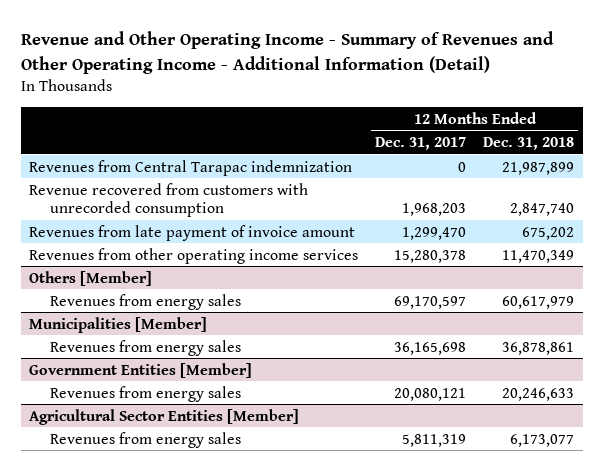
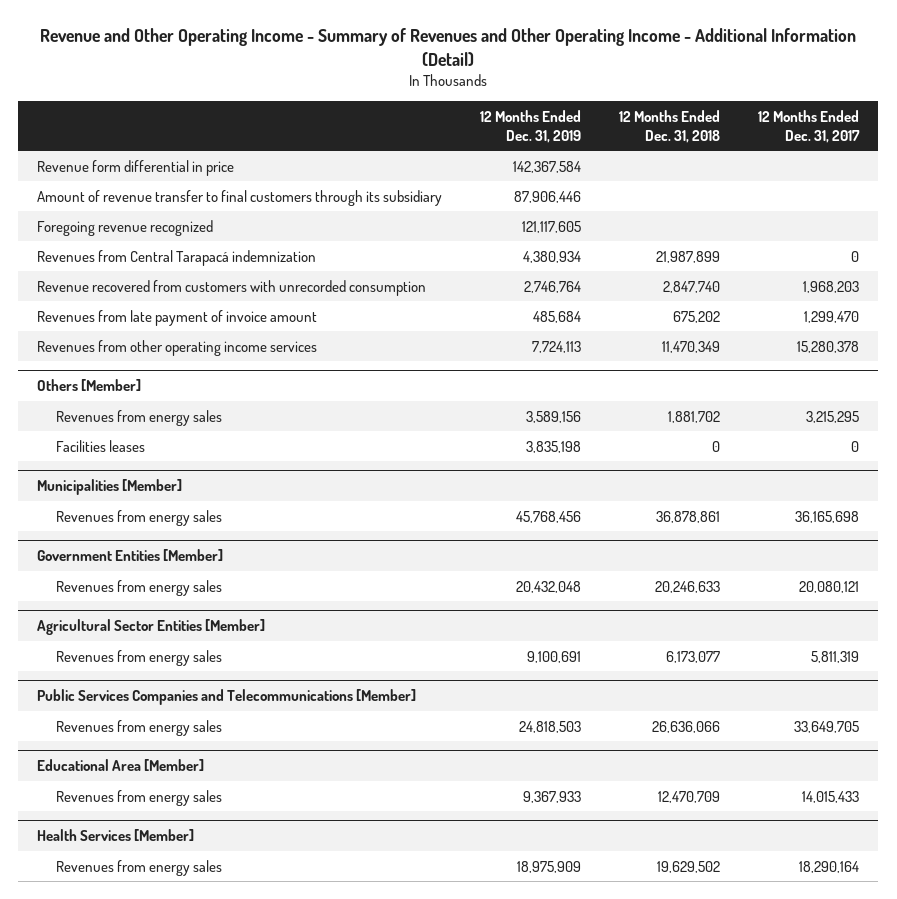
- | 12 Months Ended Dec. 31, 2017 | 12 Months Ended Dec. 31, 2018
+ | 12 Months Ended Dec. 31, 2019 | 12 Months Ended Dec. 31, 2018 | 12 Months Ended Dec. 31, 2017
- Revenues from Central Tarapac indemnization | 0 | 21,987,899
+ Revenue form differential in price | 142,367,584 | |
+ Amount of revenue transfer to final customers through its subsidiary | 87,906,446 | |
+ Foregoing revenue recognized | 121,117,605 | |
+ Revenues from Central Tarapacá indemnization | 4,380,934 | 21,987,899 | 0
@ Others [Member]
- Revenues from energy sales | 69,170,597 | 60,617,979
+ Revenues from energy sales | 3,589,156 | 1,881,702 | 3,215,295
+ Facilities leases | 3,835,198 | 0 | 0
+ Public Services Companies and Telecommunications [Member]
+ Revenues from energy sales | 24,818,503 | 26,636,066 | 33,649,705
+ Educational Area [Member]
+ Revenues from energy sales | 9,367,933 | 12,470,709 | 14,015,433
+ Health Services [Member]
+ Revenues from energy sales | 18,975,909 | 19,629,502 | 18,290,164

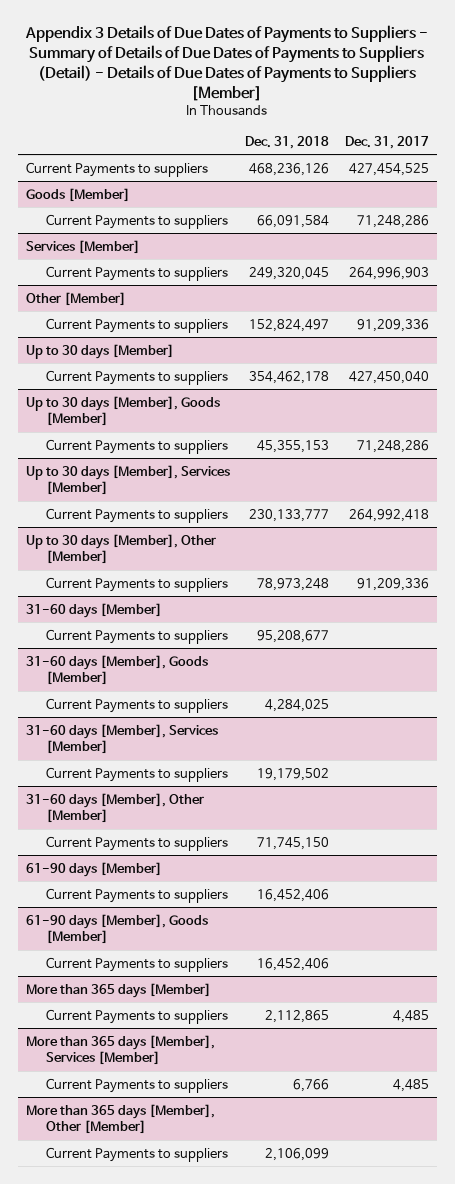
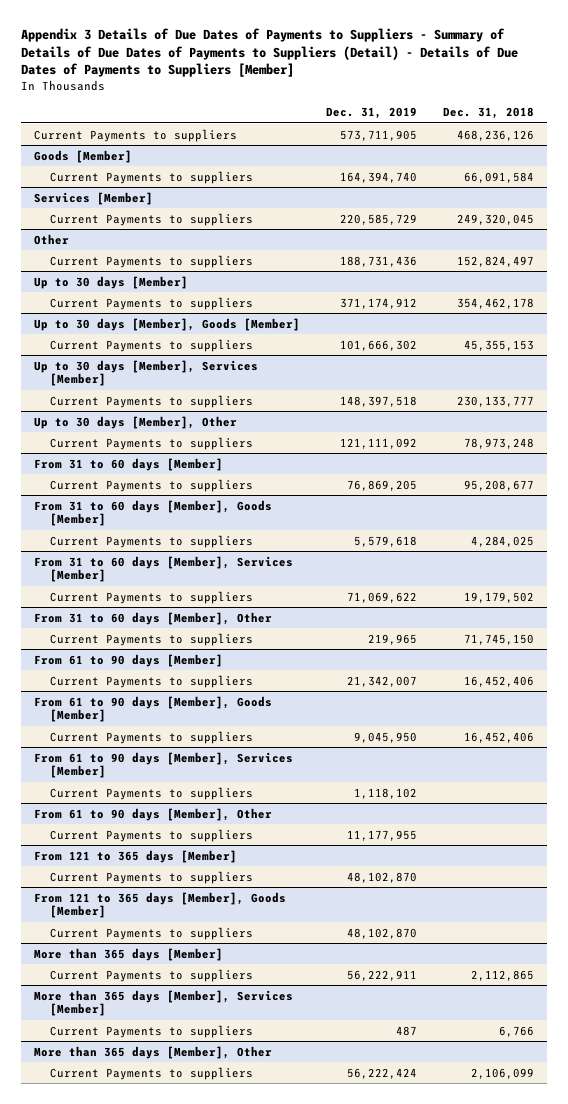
- | Dec. 31, 2018 | Dec. 31, 2017
+ | Dec. 31, 2019 | Dec. 31, 2018
- Other [Member]
+ Other
- Up to 30 days [Member], Other [Member]
+ Up to 30 days [Member], Other
- 31-60 days [Member]
+ From 31 to 60 days [Member]
- 31-60 days [Member], Goods [Member]
+ From 31 to 60 days [Member], Goods [Member]
- 31-60 days [Member], Services [Member]
+ From 31 to 60 days [Member], Services [Member]
- 31-60 days [Member], Other [Member]
+ From 31 to 60 days [Member], Other
- 61-90 days [Member]
+ From 61 to 90 days [Member]
- 61-90 days [Member], Goods [Member]
+ From 61 to 90 days [Member], Goods [Member]
+ From 61 to 90 days [Member], Services [Member]
+ Current Payments to suppliers | 1,118,102 |
+ From 61 to 90 days [Member], Other
+ Current Payments to suppliers | 11,177,955 |
+ From 121 to 365 days [Member]
+ Current Payments to suppliers | 48,102,870 |
+ From 121 to 365 days [Member], Goods [Member]
+ Current Payments to suppliers | 48,102,870 |
- More than 365 days [Member], Other [Member]
+ More than 365 days [Member], Other

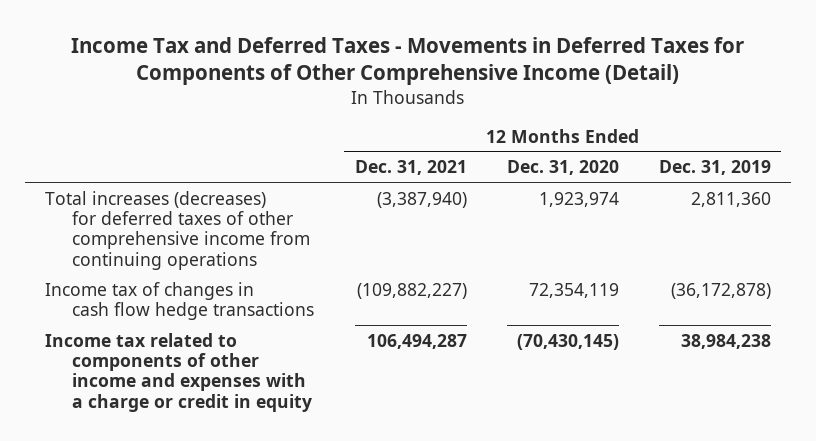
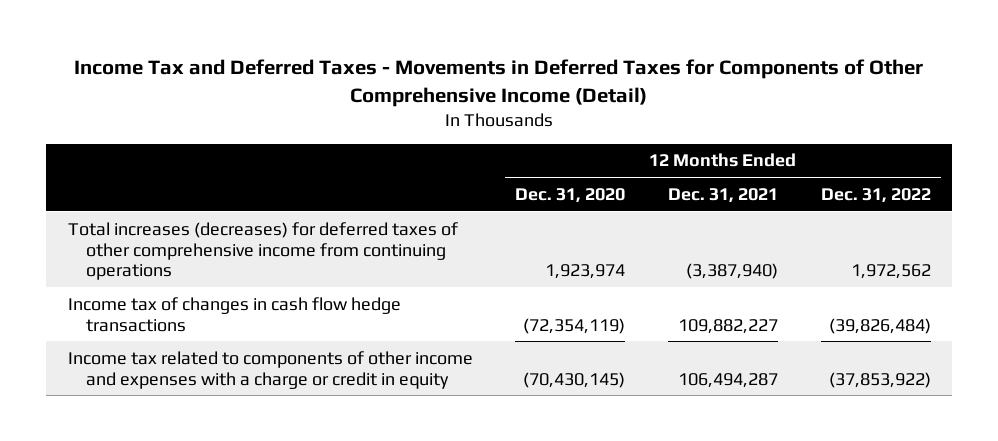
- | 12 Months Ended Dec. 31, 2021 | 12 Months Ended Dec. 31, 2020 | 12 Months Ended Dec. 31, 2019
+ | 12 Months Ended Dec. 31, 2020 | 12 Months Ended Dec. 31, 2021 | 12 Months Ended Dec. 31, 2022
- Income tax of changes in cash flow hedge transactions | (109,882,227) | 72,354,119 | (36,172,878)
+ Income tax of changes in cash flow hedge transactions | (72,354,119) | 109,882,227 | (39,826,484)

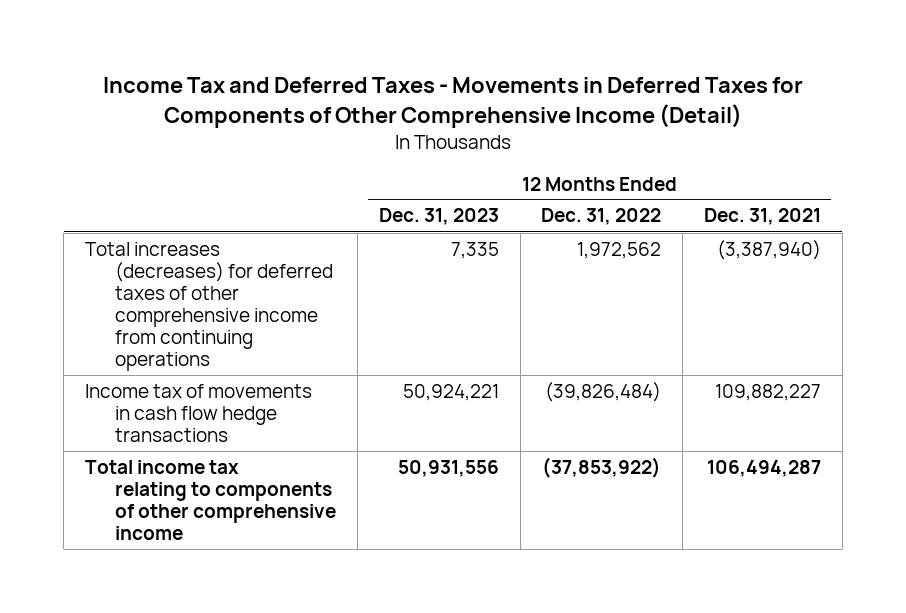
- | 12 Months Ended Dec. 31, 2020 | 12 Months Ended Dec. 31, 2021 | 12 Months Ended Dec. 31, 2022
+ | 12 Months Ended Dec. 31, 2023 | 12 Months Ended Dec. 31, 2022 | 12 Months Ended Dec. 31, 2021
- Income tax of changes in cash flow hedge transactions | (72,354,119) | 109,882,227 | (39,826,484)
- Income tax related to components of other income and expenses with a charge or credit in equity | (70,430,145) | 106,494,287 | (37,853,922)
+ Income tax of movements in cash flow hedge transactions | 50,924,221 | (39,826,484) | 109,882,227
+ Total income tax relating to components of other comprehensive income | 50,931,556 | (37,853,922) | 106,494,287

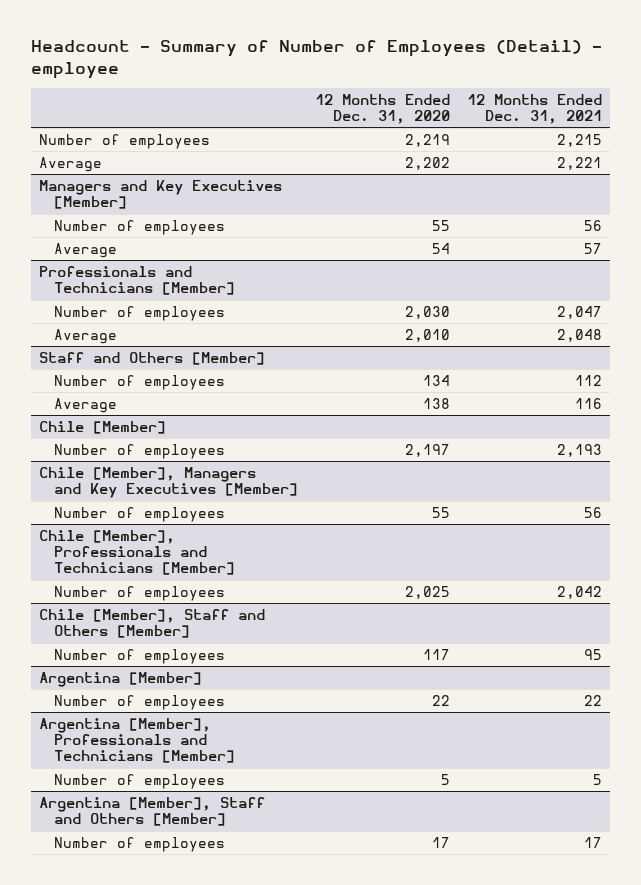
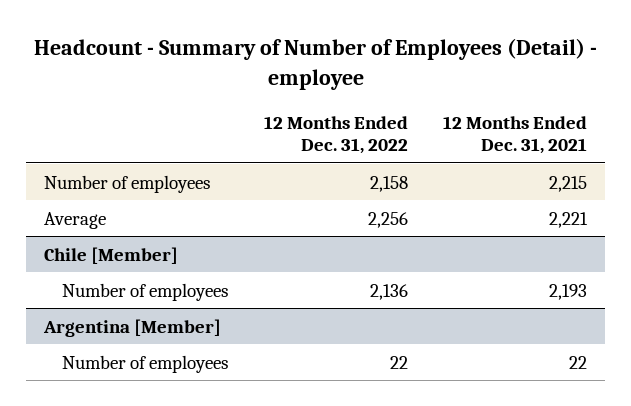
- | 12 Months Ended Dec. 31, 2020 | 12 Months Ended Dec. 31, 2021
+ | 12 Months Ended Dec. 31, 2022 | 12 Months Ended Dec. 31, 2021
- Managers and Key Executives [Member]
- Number of employees | 55 | 56
- Average | 54 | 57
- Professionals and Technicians [Member]
- Number of employees | 2,030 | 2,047
- Average | 2,010 | 2,048
- Staff and Others [Member]
- Number of employees | 134 | 112
- Average | 138 | 116
- Chile [Member], Managers and Key Executives [Member]
- Number of employees | 55 | 56
- Chile [Member], Professionals and Technicians [Member]
- Number of employees | 2,025 | 2,042
- Chile [Member], Staff and Others [Member]
- Number of employees | 117 | 95
- Argentina [Member], Professionals and Technicians [Member]
- Number of employees | 5 | 5
- Argentina [Member], Staff and Others [Member]
- Number of employees | 17 | 17

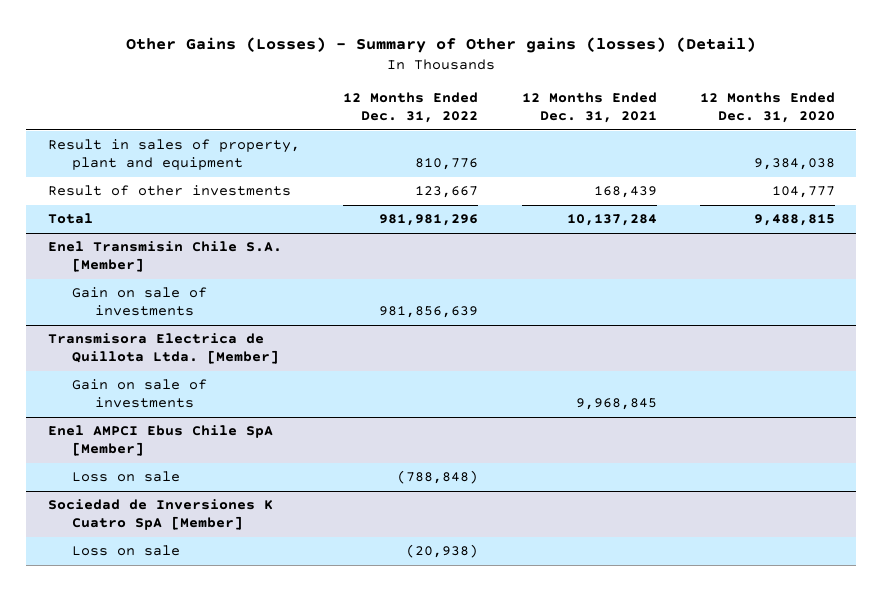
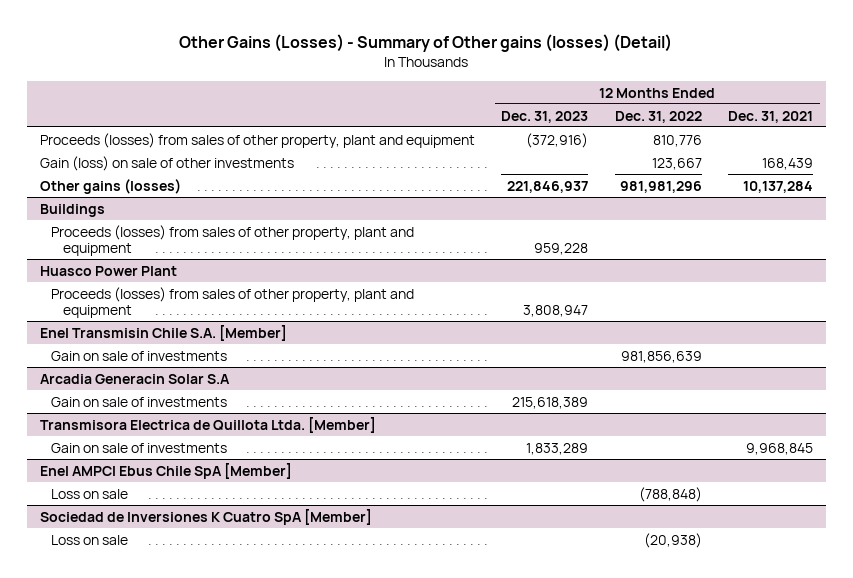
- | 12 Months Ended Dec. 31, 2022 | 12 Months Ended Dec. 31, 2021 | 12 Months Ended Dec. 31, 2020
+ | 12 Months Ended Dec. 31, 2023 | 12 Months Ended Dec. 31, 2022 | 12 Months Ended Dec. 31, 2021
- Result in sales of property, plant and equipment | 810,776 | | 9,384,038
- Result of other investments | 123,667 | 168,439 | 104,777
- Total | 981,981,296 | 10,137,284 | 9,488,815
+ Proceeds (losses) from sales of other property, plant and equipment | (372,916) | 810,776 |
+ Gain (loss) on sale of other investments | | 123,667 | 168,439
+ Other gains (losses) | 221,846,937 | 981,981,296 | 10,137,284
+ Buildings
+ Proceeds (losses) from sales of other property, plant and equipment | 959,228 | |
+ Huasco Power Plant
+ Proceeds (losses) from sales of other property, plant and equipment | 3,808,947 | |
+ Arcadia Generacin Solar S.A
+ Gain on sale of investments | 215,618,389 | |

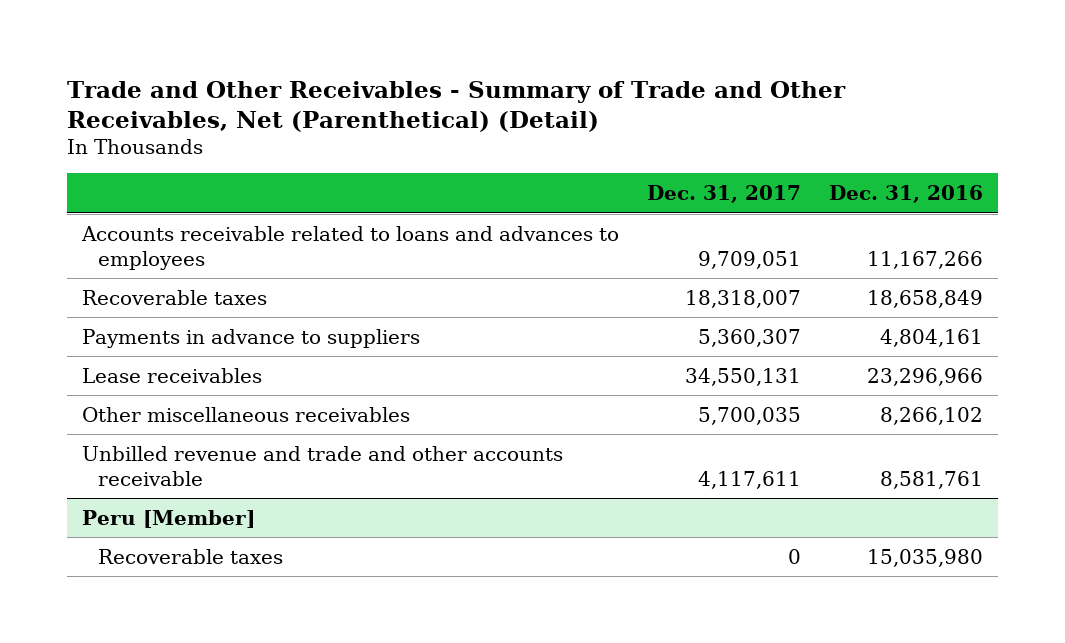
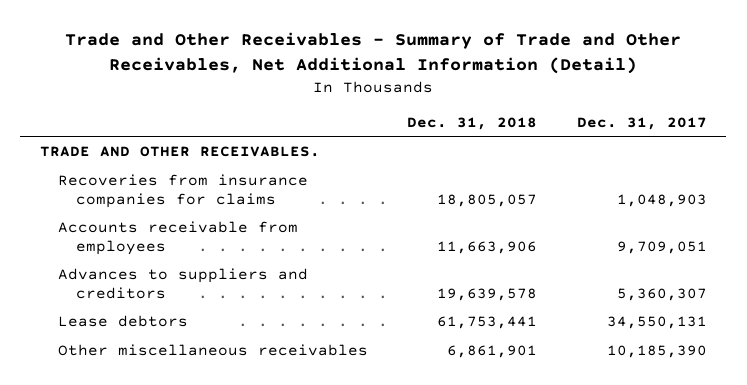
- Trade and Other Receivables - Summary of Trade and Other Receivables, Net (Parenthetical) (Detail)
+ Trade and Other Receivables - Summary of Trade and Other Receivables, Net Additional Information (Detail)
- | Dec. 31, 2017 | Dec. 31, 2016
+ | Dec. 31, 2018 | Dec. 31, 2017
- Accounts receivable related to loans and advances to employees | 9,709,051 | 11,167,266
- Recoverable taxes | 18,318,007 | 18,658,849
- Payments in advance to suppliers | 5,360,307 | 4,804,161
- Lease receivables | 34,550,131 | 23,296,966
- Other miscellaneous receivables | 5,700,035 | 8,266,102
- Unbilled revenue and trade and other accounts receivable | 4,117,611 | 8,581,761
- Peru [Member]
- Recoverable taxes | 0 | 15,035,980
+ TRADE AND OTHER RECEIVABLES.
+ Recoveries from insurance companies for claims | 18,805,057 | 1,048,903
+ Accounts receivable from employees | 11,663,906 | 9,709,051
+ Advances to suppliers and creditors | 19,639,578 | 5,360,307
+ Lease debtors | 61,753,441 | 34,550,131
+ Other miscellaneous receivables | 6,861,901 | 10,185,390

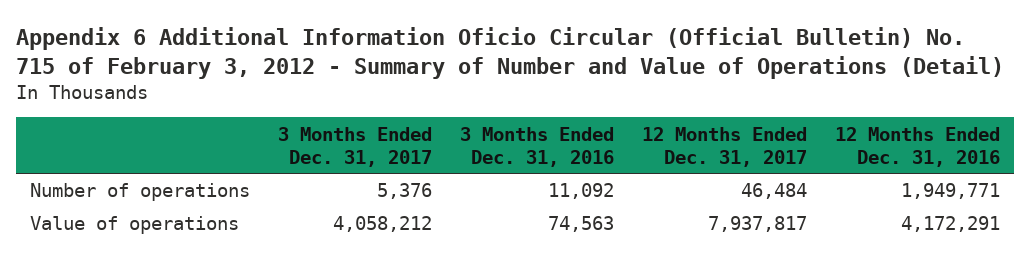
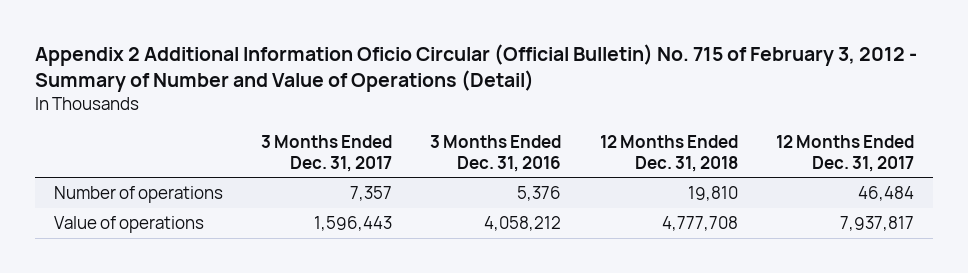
- Appendix 6 Additional Information Oficio Circular (Official Bulletin) No. 715 of February 3, 2012 - Summary of Number and Value of Operations (Detail)
+ Appendix 2 Additional Information Oficio Circular (Official Bulletin) No. 715 of February 3, 2012 - Summary of Number and Value of Operations (Detail)
- | 3 Months Ended Dec. 31, 2017 | 3 Months Ended Dec. 31, 2016 | 12 Months Ended Dec. 31, 2017 | 12 Months Ended Dec. 31, 2016
+ | 3 Months Ended Dec. 31, 2017 | 3 Months Ended Dec. 31, 2016 | 12 Months Ended Dec. 31, 2018 | 12 Months Ended Dec. 31, 2017
- Number of operations | 5,376 | 11,092 | 46,484 | 1,949,771
- Value of operations | 4,058,212 | 74,563 | 7,937,817 | 4,172,291
+ Number of operations | 7,357 | 5,376 | 19,810 | 46,484
+ Value of operations | 1,596,443 | 4,058,212 | 4,777,708 | 7,937,817

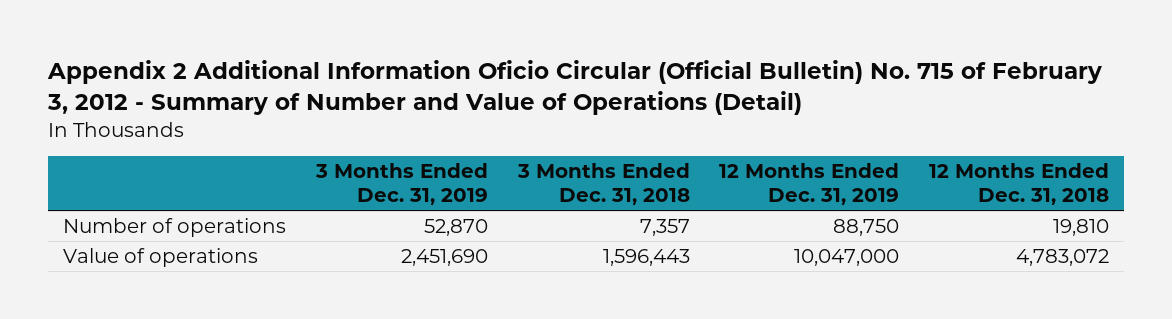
- | 3 Months Ended Dec. 31, 2017 | 3 Months Ended Dec. 31, 2016 | 12 Months Ended Dec. 31, 2018 | 12 Months Ended Dec. 31, 2017
+ | 3 Months Ended Dec. 31, 2019 | 3 Months Ended Dec. 31, 2018 | 12 Months Ended Dec. 31, 2019 | 12 Months Ended Dec. 31, 2018
- Value of operations | 1,596,443 | 4,058,212 | 4,777,708 | 7,937,817
+ Value of operations | 2,451,690 | 1,596,443 | 10,047,000 | 4,783,072

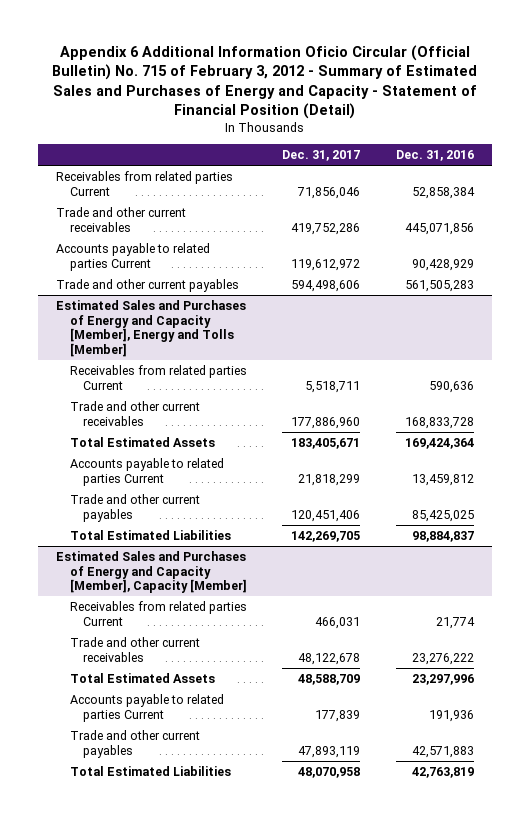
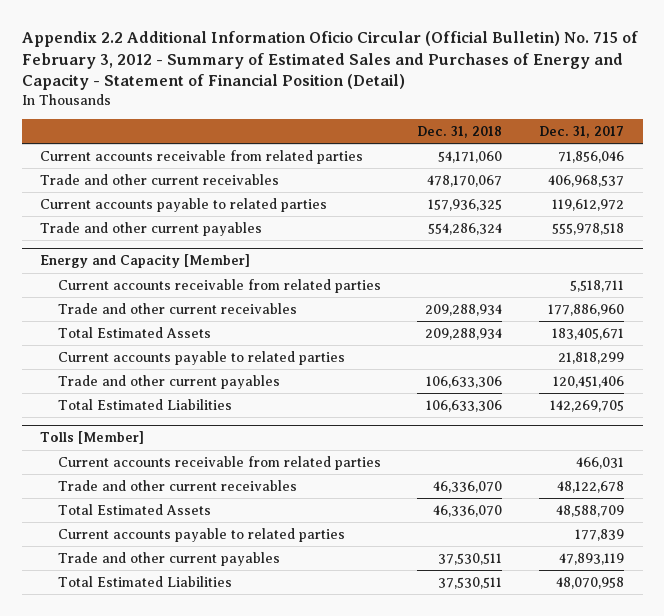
- Appendix 6 Additional Information Oficio Circular (Official Bulletin) No. 715 of February 3, 2012 - Summary of Estimated Sales and Purchases of Energy and Capacity - Statement of Financial Position (Detail)
+ Appendix 2.2 Additional Information Oficio Circular (Official Bulletin) No. 715 of February 3, 2012 - Summary of Estimated Sales and Purchases of Energy and Capacity - Statement of Financial Position (Detail)
- | Dec. 31, 2017 | Dec. 31, 2016
+ | Dec. 31, 2018 | Dec. 31, 2017
- Receivables from related parties Current | 71,856,046 | 52,858,384
- Trade and other current receivables | 419,752,286 | 445,071,856
- Accounts payable to related parties Current | 119,612,972 | 90,428,929
- Trade and other current payables | 594,498,606 | 561,505,283
- Estimated Sales and Purchases of Energy and Capacity [Member], Energy and Tolls [Member]
- Receivables from related parties Current | 5,518,711 | 590,636
+ Current accounts receivable from related parties | 54,171,060 | 71,856,046
+ Trade and other current receivables | 478,170,067 | 406,968,537
+ Current accounts payable to related parties | 157,936,325 | 119,612,972
+ Trade and other current payables | 554,286,324 | 555,978,518
+ Energy and Capacity [Member]
+ Current accounts receivable from related parties | | 5,518,711
- Accounts payable to related parties Current | 21,818,299 | 13,459,812
+ Current accounts payable to related parties | | 21,818,299
- Estimated Sales and Purchases of Energy and Capacity [Member], Capacity [Member]
- Receivables from related parties Current | 466,031 | 21,774
+ Tolls [Member]
+ Current accounts receivable from related parties | | 466,031
- Accounts payable to related parties Current | 177,839 | 191,936
+ Current accounts payable to related parties | | 177,839

